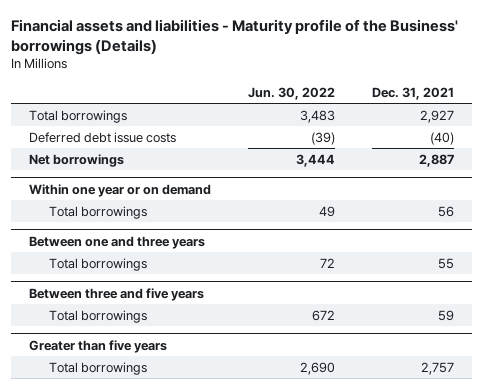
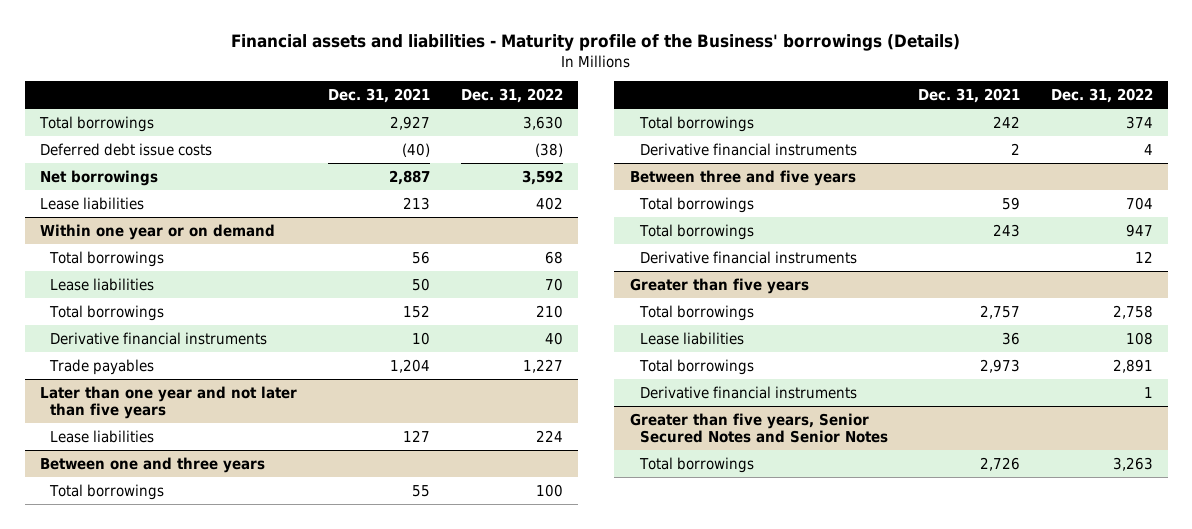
- | Jun. 30, 2022 | Dec. 31, 2021
+ | Dec. 31, 2021 | Dec. 31, 2022
+ Lease liabilities | 213 | 402
@ Within one year or on demand
+ Lease liabilities | 50 | 70
+ Total borrowings | 152 | 210
+ Derivative financial instruments | 10 | 40
+ Trade payables | 1,204 | 1,227
+ Later than one year and not later than five years
+ Lease liabilities | 127 | 224
@ Between one and three years
+ Total borrowings | 242 | 374
+ Derivative financial instruments | 2 | 4
@ Between three and five years
+ Total borrowings | 243 | 947
+ Derivative financial instruments | | 12
@ Greater than five years
+ Lease liabilities | 36 | 108
+ Total borrowings | 2,973 | 2,891
+ Derivative financial instruments | | 1
+ Greater than five years, Senior Secured Notes and Senior Notes
+ Total borrowings | 2,726 | 3,263

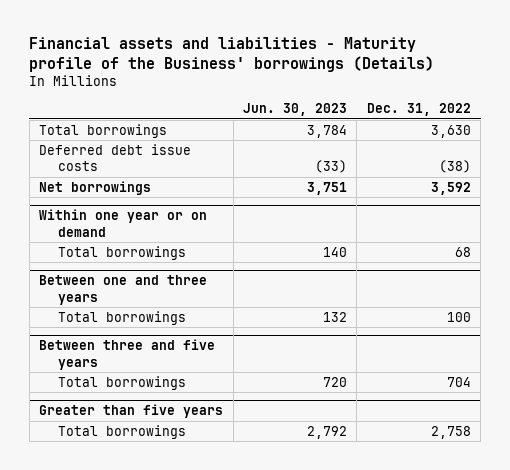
- | Dec. 31, 2021 | Dec. 31, 2022
+ | Jun. 30, 2023 | Dec. 31, 2022
- Lease liabilities | 213 | 402
@ Within one year or on demand
- Lease liabilities | 50 | 70
- Total borrowings | 152 | 210
- Derivative financial instruments | 10 | 40
- Trade payables | 1,204 | 1,227
- Later than one year and not later than five years
- Lease liabilities | 127 | 224
@ Between one and three years
- Total borrowings | 242 | 374
- Derivative financial instruments | 2 | 4
@ Between three and five years
- Total borrowings | 243 | 947
- Derivative financial instruments | | 12
@ Greater than five years
- Lease liabilities | 36 | 108
- Total borrowings | 2,973 | 2,891
- Derivative financial instruments | | 1
- Greater than five years, Senior Secured Notes and Senior Notes
- Total borrowings | 2,726 | 3,263

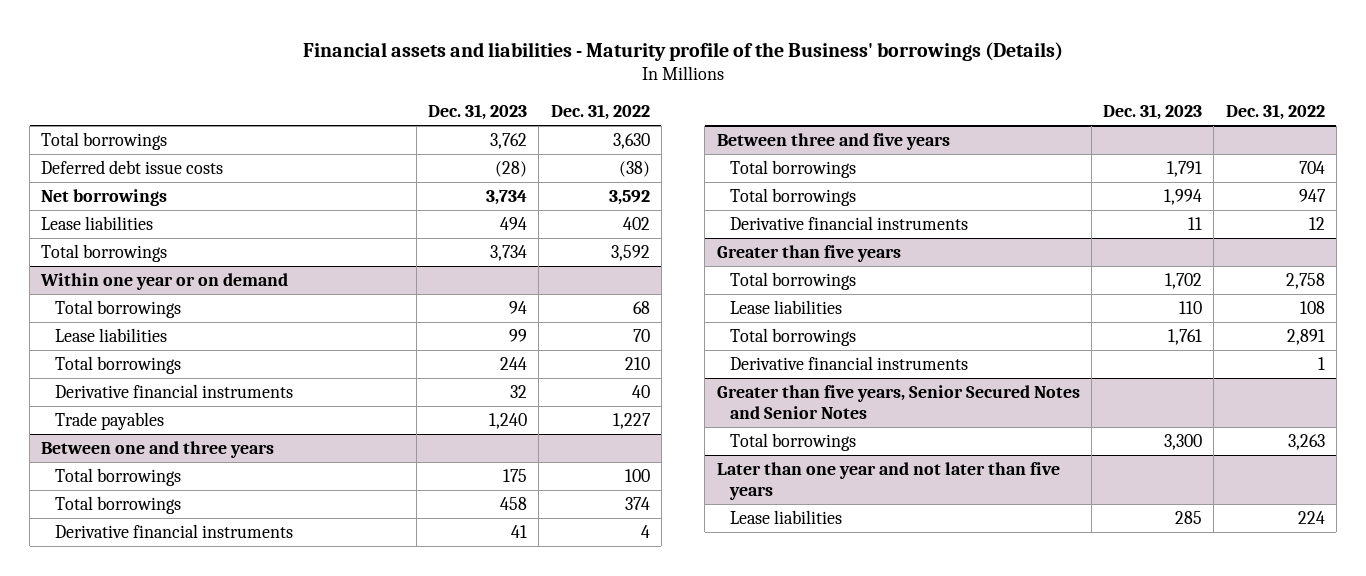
- | Jun. 30, 2023 | Dec. 31, 2022
+ | Dec. 31, 2023 | Dec. 31, 2022
+ Lease liabilities | 494 | 402
+ Total borrowings | 3,734 | 3,592
@ Within one year or on demand
+ Lease liabilities | 99 | 70
+ Total borrowings | 244 | 210
+ Derivative financial instruments | 32 | 40
+ Trade payables | 1,240 | 1,227
@ Between one and three years
+ Total borrowings | 458 | 374
+ Derivative financial instruments | 41 | 4
@ Between three and five years
+ Total borrowings | 1,994 | 947
+ Derivative financial instruments | 11 | 12
@ Greater than five years
+ Lease liabilities | 110 | 108
+ Total borrowings | 1,761 | 2,891
+ Derivative financial instruments | | 1
+ Greater than five years, Senior Secured Notes and Senior Notes
+ Total borrowings | 3,300 | 3,263
+ Later than one year and not later than five years
+ Lease liabilities | 285 | 224

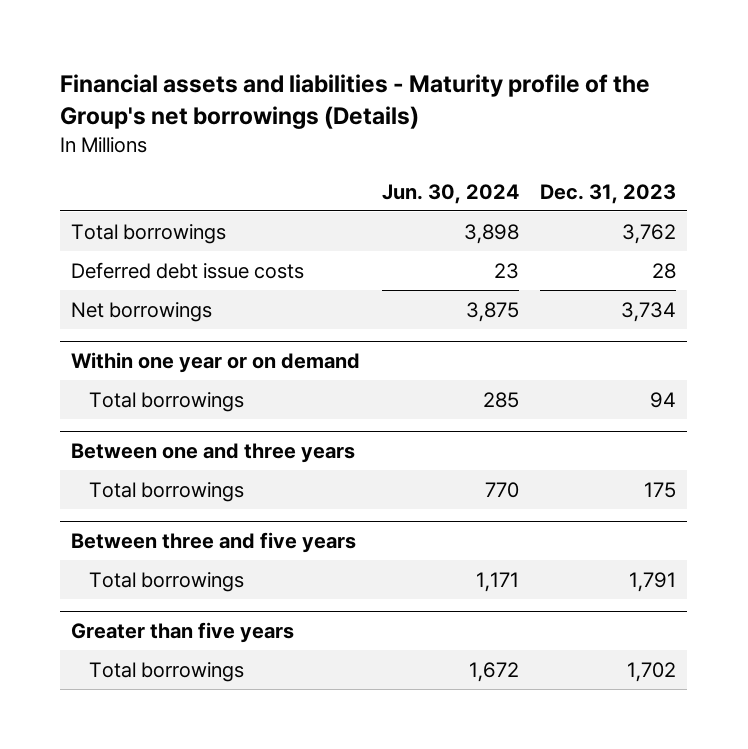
- Financial assets and liabilities - Maturity profile of the Business' borrowings (Details)
+ Financial assets and liabilities - Maturity profile of the Group's net borrowings (Details)
- | Dec. 31, 2023 | Dec. 31, 2022
+ | Jun. 30, 2024 | Dec. 31, 2023
- Deferred debt issue costs | (28) | (38)
+ Deferred debt issue costs | 23 | 28
- Lease liabilities | 494 | 402
- Total borrowings | 3,734 | 3,592
@ Within one year or on demand
- Lease liabilities | 99 | 70
- Total borrowings | 244 | 210
- Derivative financial instruments | 32 | 40
- Trade payables | 1,240 | 1,227
@ Between one and three years
- Total borrowings | 458 | 374
- Derivative financial instruments | 41 | 4
@ Between three and five years
- Total borrowings | 1,994 | 947
- Derivative financial instruments | 11 | 12
@ Greater than five years
- Lease liabilities | 110 | 108
- Total borrowings | 1,761 | 2,891
- Derivative financial instruments | | 1
- Greater than five years, Senior Secured Notes and Senior Notes
- Total borrowings | 3,300 | 3,263
- Later than one year and not later than five years
- Lease liabilities | 285 | 224

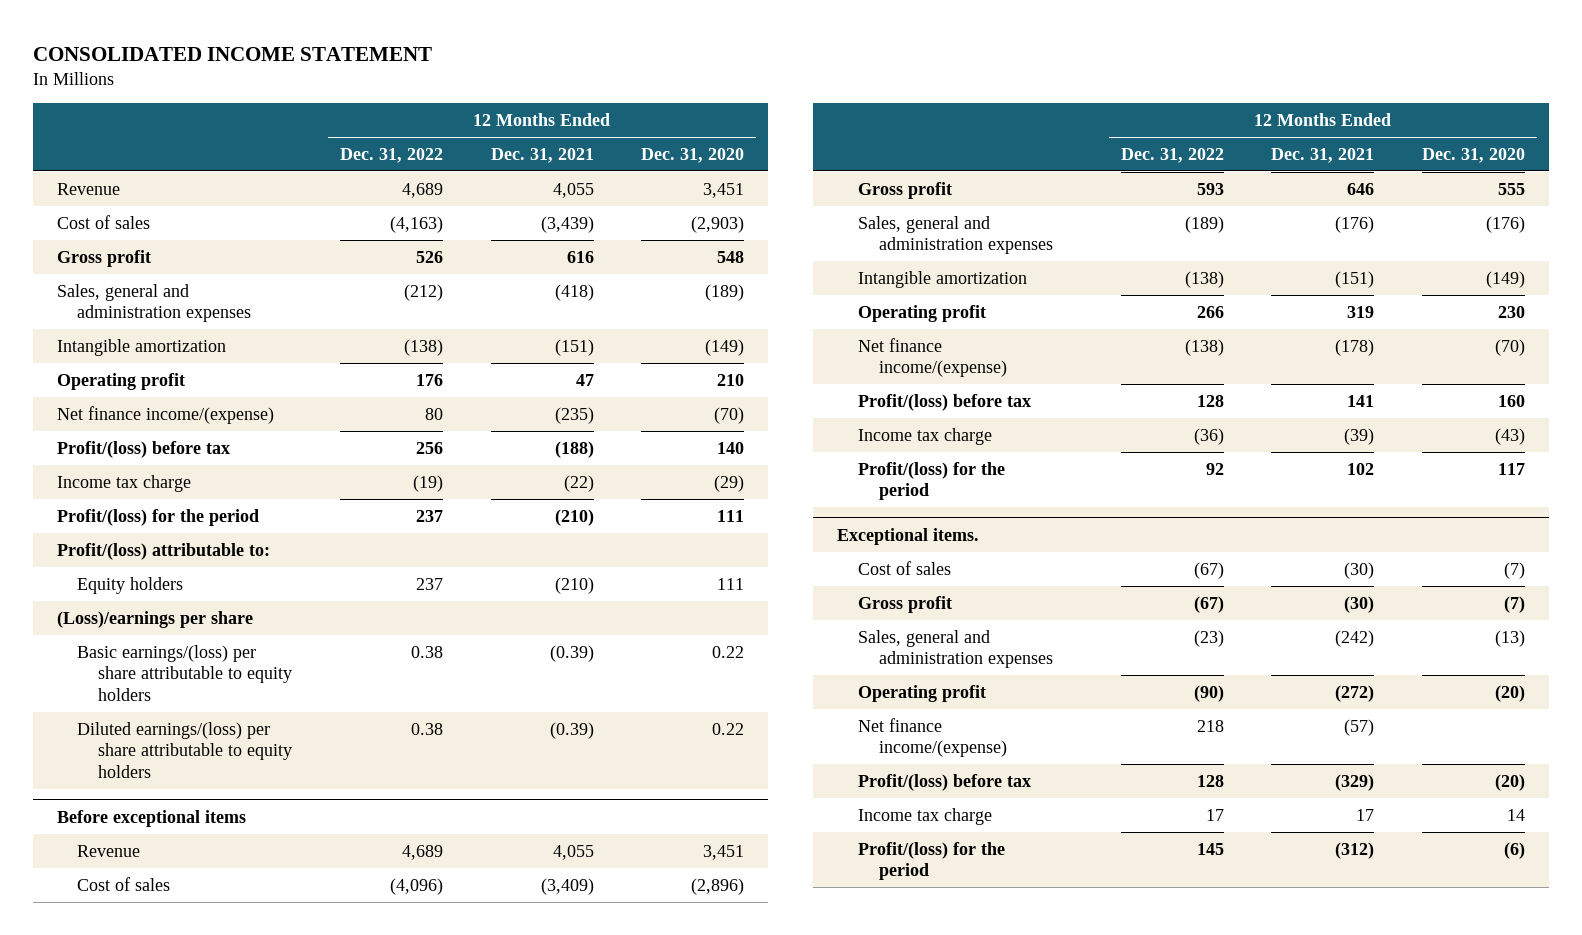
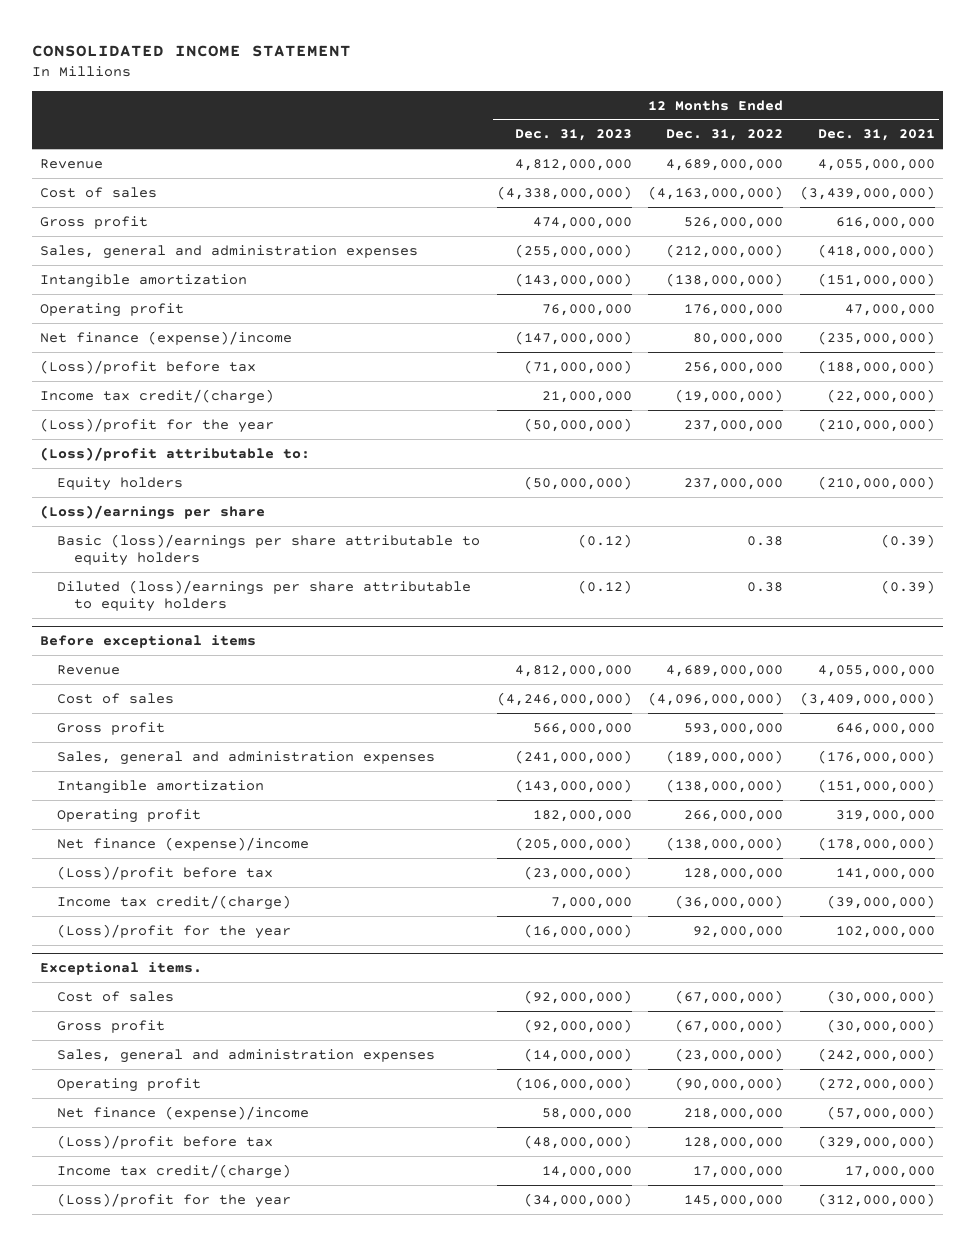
- | 12 Months Ended Dec. 31, 2022 | 12 Months Ended Dec. 31, 2021 | 12 Months Ended Dec. 31, 2020
+ | 12 Months Ended Dec. 31, 2023 | 12 Months Ended Dec. 31, 2022 | 12 Months Ended Dec. 31, 2021
- Revenue | 4,689 | 4,055 | 3,451
- Cost of sales | (4,163) | (3,439) | (2,903)
- Gross profit | 526 | 616 | 548
- Sales, general and administration expenses | (212) | (418) | (189)
- Intangible amortization | (138) | (151) | (149)
- Operating profit | 176 | 47 | 210
- Net finance income/(expense) | 80 | (235) | (70)
- Profit/(loss) before tax | 256 | (188) | 140
- Income tax charge | (19) | (22) | (29)
- Profit/(loss) for the period | 237 | (210) | 111
- Profit/(loss) attributable to:
- Equity holders | 237 | (210) | 111
+ Revenue | 4,812,000,000 | 4,689,000,000 | 4,055,000,000
+ Cost of sales | (4,338,000,000) | (4,163,000,000) | (3,439,000,000)
+ Gross profit | 474,000,000 | 526,000,000 | 616,000,000
+ Sales, general and administration expenses | (255,000,000) | (212,000,000) | (418,000,000)
+ Intangible amortization | (143,000,000) | (138,000,000) | (151,000,000)
+ Operating profit | 76,000,000 | 176,000,000 | 47,000,000
+ Net finance (expense)/income | (147,000,000) | 80,000,000 | (235,000,000)
+ (Loss)/profit before tax | (71,000,000) | 256,000,000 | (188,000,000)
+ Income tax credit/(charge) | 21,000,000 | (19,000,000) | (22,000,000)
+ (Loss)/profit for the year | (50,000,000) | 237,000,000 | (210,000,000)
+ (Loss)/profit attributable to:
+ Equity holders | (50,000,000) | 237,000,000 | (210,000,000)
- Basic earnings/(loss) per share attributable to equity holders | 0.38 | (0.39) | 0.22
- Diluted earnings/(loss) per share attributable to equity holders | 0.38 | (0.39) | 0.22
+ Basic (loss)/earnings per share attributable to equity holders | (0.12) | 0.38 | (0.39)
+ Diluted (loss)/earnings per share attributable to equity holders | (0.12) | 0.38 | (0.39)
@ Before exceptional items
- Revenue | 4,689 | 4,055 | 3,451
- Cost of sales | (4,096) | (3,409) | (2,896)
- Gross profit | 593 | 646 | 555
- Sales, general and administration expenses | (189) | (176) | (176)
- Intangible amortization | (138) | (151) | (149)
- Operating profit | 266 | 319 | 230
- Net finance income/(expense) | (138) | (178) | (70)
- Profit/(loss) before tax | 128 | 141 | 160
- Income tax charge | (36) | (39) | (43)
- Profit/(loss) for the period | 92 | 102 | 117
+ Revenue | 4,812,000,000 | 4,689,000,000 | 4,055,000,000
+ Cost of sales | (4,246,000,000) | (4,096,000,000) | (3,409,000,000)
+ Gross profit | 566,000,000 | 593,000,000 | 646,000,000
+ Sales, general and administration expenses | (241,000,000) | (189,000,000) | (176,000,000)
+ Intangible amortization | (143,000,000) | (138,000,000) | (151,000,000)
+ Operating profit | 182,000,000 | 266,000,000 | 319,000,000
+ Net finance (expense)/income | (205,000,000) | (138,000,000) | (178,000,000)
+ (Loss)/profit before tax | (23,000,000) | 128,000,000 | 141,000,000
+ Income tax credit/(charge) | 7,000,000 | (36,000,000) | (39,000,000)
+ (Loss)/profit for the year | (16,000,000) | 92,000,000 | 102,000,000
@ Exceptional items.
- Cost of sales | (67) | (30) | (7)
- Gross profit | (67) | (30) | (7)
- Sales, general and administration expenses | (23) | (242) | (13)
- Operating profit | (90) | (272) | (20)
- Net finance income/(expense) | 218 | (57) |
- Profit/(loss) before tax | 128 | (329) | (20)
- Income tax charge | 17 | 17 | 14
- Profit/(loss) for the period | 145 | (312) | (6)
+ Cost of sales | (92,000,000) | (67,000,000) | (30,000,000)
+ Gross profit | (92,000,000) | (67,000,000) | (30,000,000)
+ Sales, general and administration expenses | (14,000,000) | (23,000,000) | (242,000,000)
+ Operating profit | (106,000,000) | (90,000,000) | (272,000,000)
+ Net finance (expense)/income | 58,000,000 | 218,000,000 | (57,000,000)
+ (Loss)/profit before tax | (48,000,000) | 128,000,000 | (329,000,000)
+ Income tax credit/(charge) | 14,000,000 | 17,000,000 | 17,000,000
+ (Loss)/profit for the year | (34,000,000) | 145,000,000 | (312,000,000)

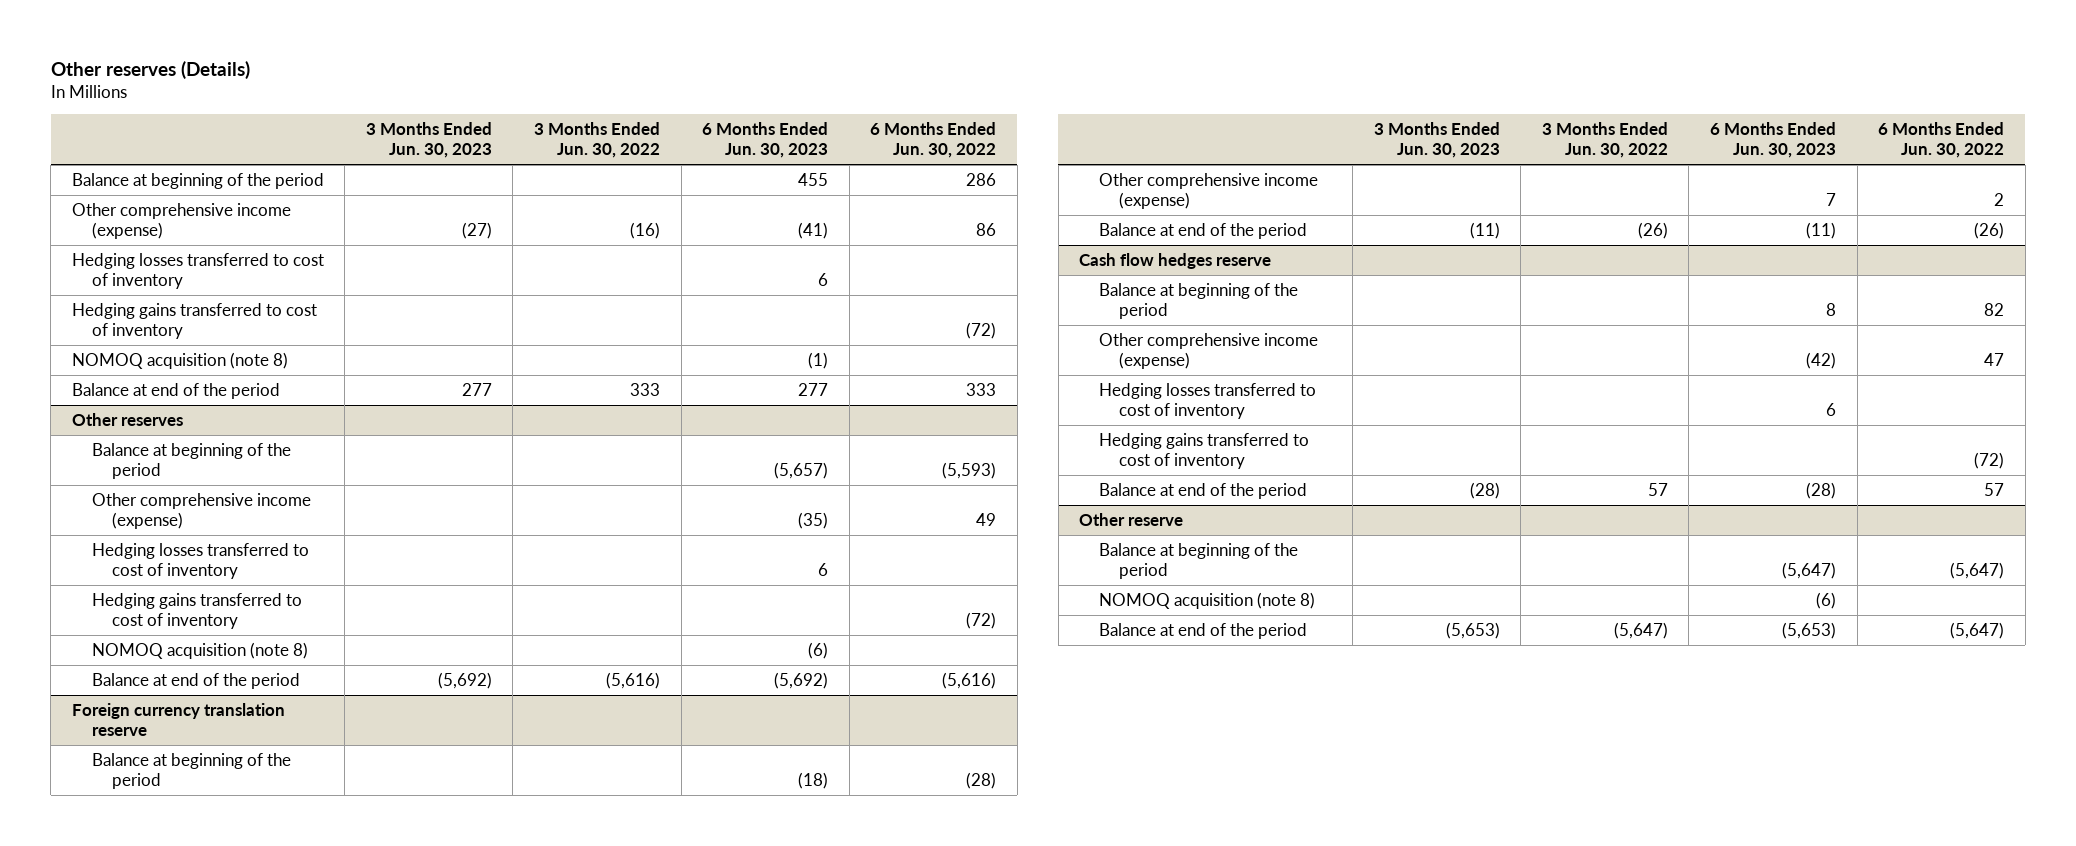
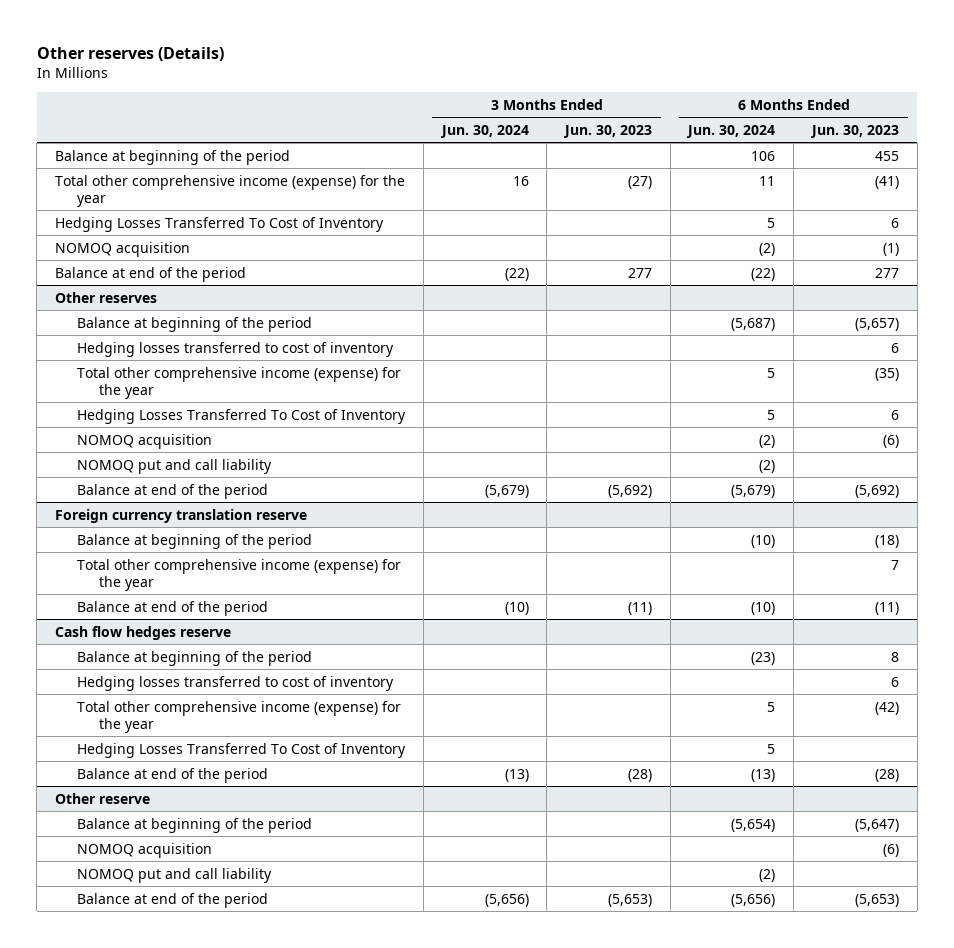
- | 3 Months Ended Jun. 30, 2023 | 3 Months Ended Jun. 30, 2022 | 6 Months Ended Jun. 30, 2023 | 6 Months Ended Jun. 30, 2022
+ | 3 Months Ended Jun. 30, 2024 | 3 Months Ended Jun. 30, 2023 | 6 Months Ended Jun. 30, 2024 | 6 Months Ended Jun. 30, 2023
- Other comprehensive income (expense) | (27) | (16) | (41) | 86
- Hedging losses transferred to cost of inventory | | | 6 |
- Hedging gains transferred to cost of inventory | | | | (72)
- NOMOQ acquisition (note 8) | | | (1) |
+ Total other comprehensive income (expense) for the year | 16 | (27) | 11 | (41)
+ Hedging Losses Transferred To Cost of Inventory | | | 5 | 6
+ NOMOQ acquisition | | | (2) | (1)
@ Other reserves
- Other comprehensive income (expense) | | | (35) | 49
- Hedging gains transferred to cost of inventory | | | | (72)
- NOMOQ acquisition (note 8) | | | (6) |
+ Total other comprehensive income (expense) for the year | | | 5 | (35)
+ Hedging Losses Transferred To Cost of Inventory | | | 5 | 6
+ NOMOQ acquisition | | | (2) | (6)
+ NOMOQ put and call liability | | | (2) |
@ Foreign currency translation reserve
- Other comprehensive income (expense) | | | 7 | 2
+ Total other comprehensive income (expense) for the year | | | | 7
@ Cash flow hedges reserve
- Other comprehensive income (expense) | | | (42) | 47
- Hedging gains transferred to cost of inventory | | | | (72)
+ Total other comprehensive income (expense) for the year | | | 5 | (42)
+ Hedging Losses Transferred To Cost of Inventory | | | 5 |
@ Other reserve
- NOMOQ acquisition (note 8) | | | (6) |
+ NOMOQ acquisition | | | | (6)
+ NOMOQ put and call liability | | | (2) |

